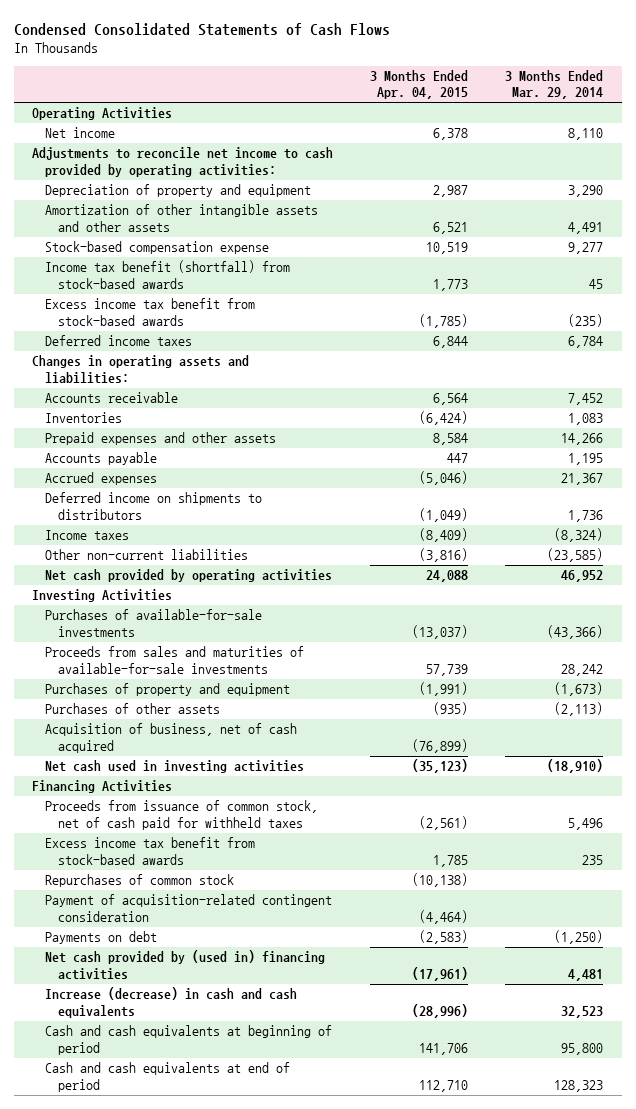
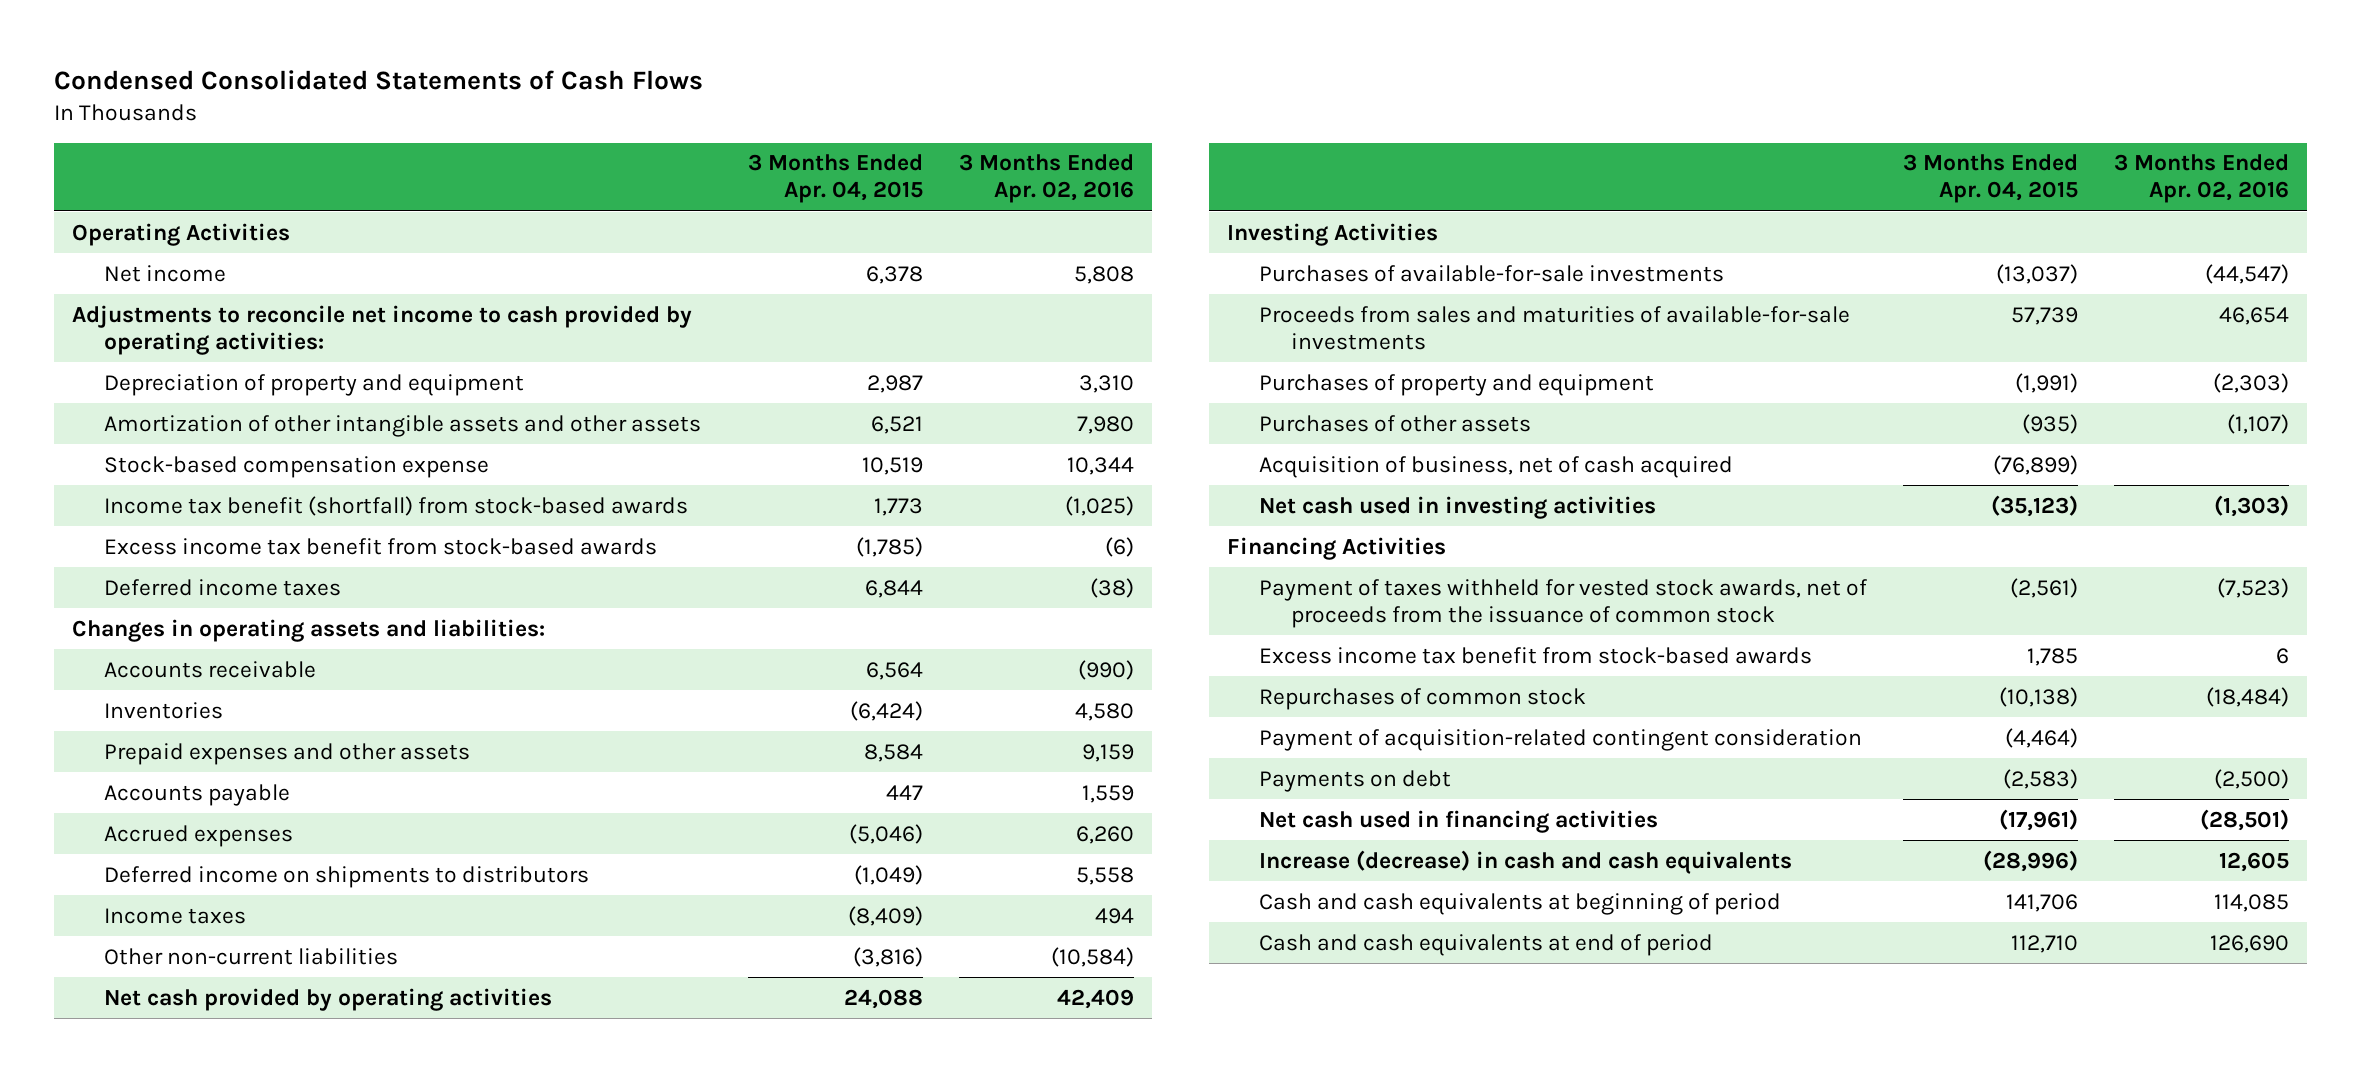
- | 3 Months Ended Apr. 04, 2015 | 3 Months Ended Mar. 29, 2014
+ | 3 Months Ended Apr. 04, 2015 | 3 Months Ended Apr. 02, 2016
- Proceeds from issuance of common stock, net of cash paid for withheld taxes | (2,561) | 5,496
+ Payment of taxes withheld for vested stock awards, net of proceeds from the issuance of common stock | (2,561) | (7,523)
- Net cash provided by (used in) financing activities | (17,961) | 4,481
+ Net cash used in financing activities | (17,961) | (28,501)

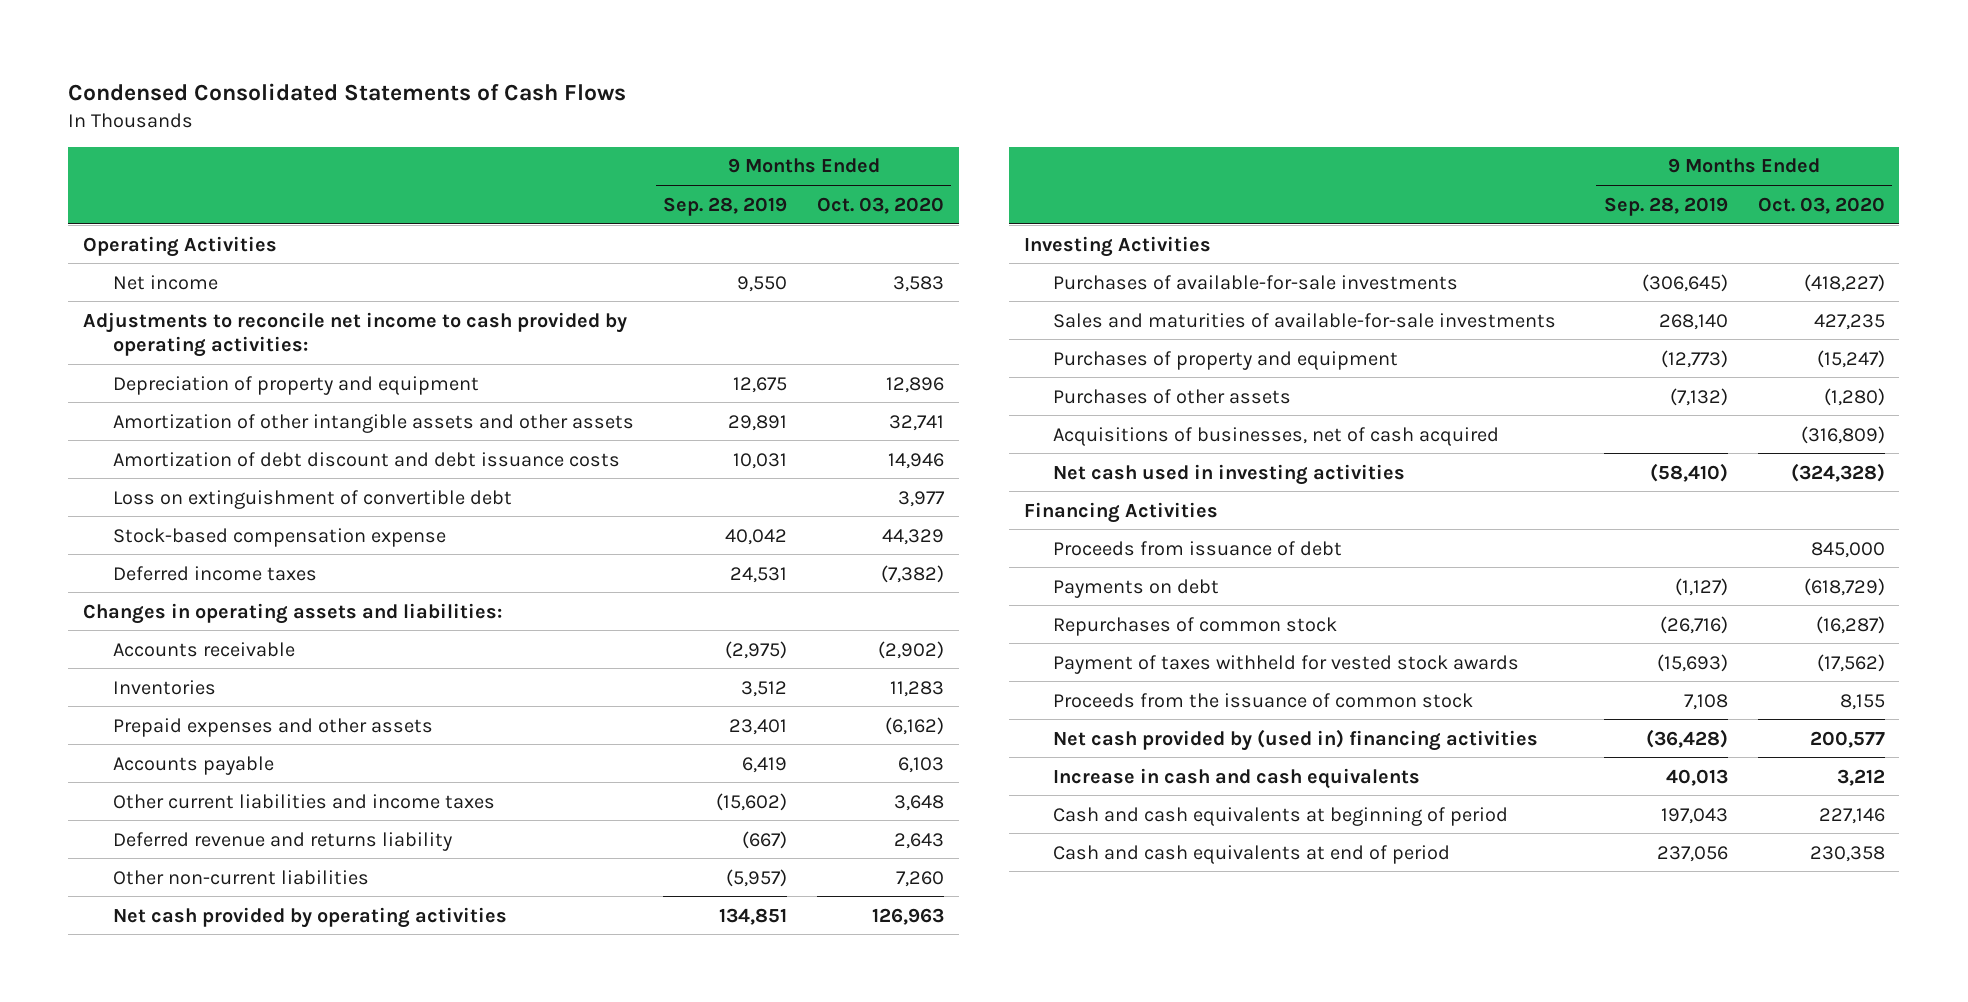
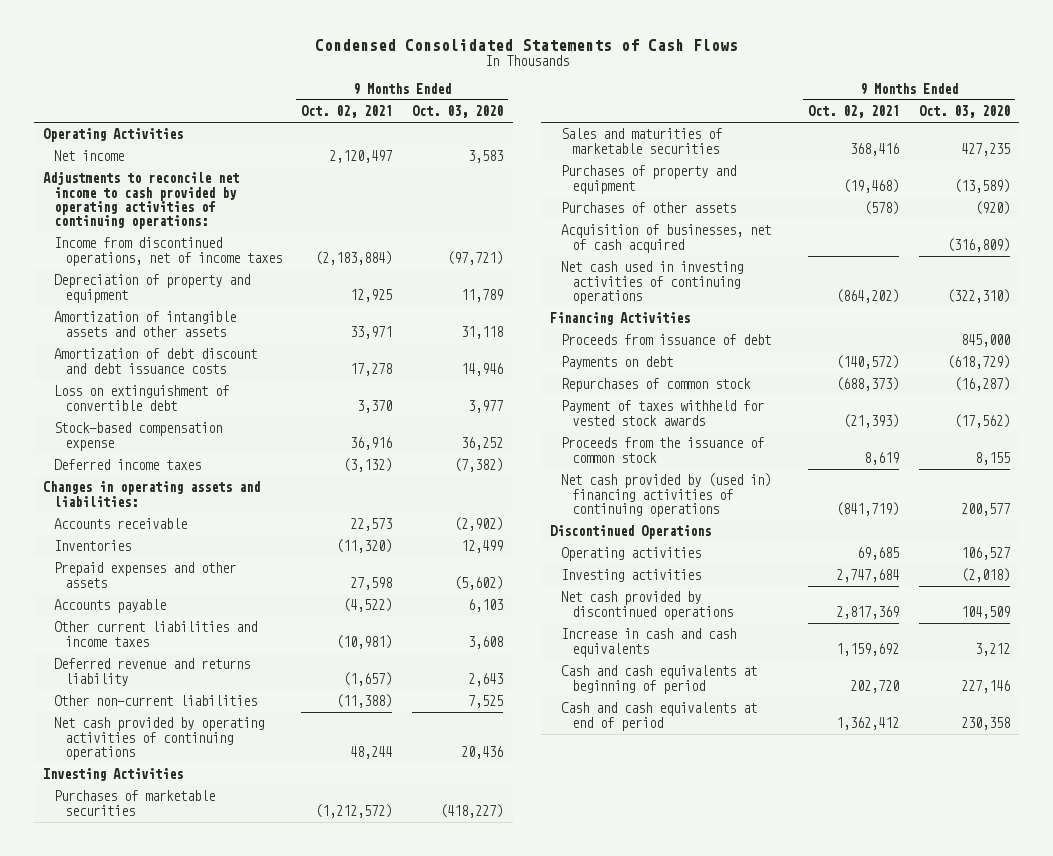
- | 9 Months Ended Sep. 28, 2019 | 9 Months Ended Oct. 03, 2020
+ | 9 Months Ended Oct. 02, 2021 | 9 Months Ended Oct. 03, 2020
- Adjustments to reconcile net income to cash provided by operating activities:
- Depreciation of property and equipment | 12,675 | 12,896
- Amortization of other intangible assets and other assets | 29,891 | 32,741
+ Adjustments to reconcile net income to cash provided by operating activities of continuing operations:
+ Income from discontinued operations, net of income taxes | (2,183,884) | (97,721)
+ Depreciation of property and equipment | 12,925 | 11,789
+ Amortization of intangible assets and other assets | 33,971 | 31,118
- Stock-based compensation expense | 40,042 | 44,329
+ Stock-based compensation expense | 36,916 | 36,252
- Inventories | 3,512 | 11,283
- Prepaid expenses and other assets | 23,401 | (6,162)
+ Inventories | (11,320) | 12,499
+ Prepaid expenses and other assets | 27,598 | (5,602)
- Other current liabilities and income taxes | (15,602) | 3,648
+ Other current liabilities and income taxes | (10,981) | 3,608
- Other non-current liabilities | (5,957) | 7,260
- Net cash provided by operating activities | 134,851 | 126,963
+ Other non-current liabilities | (11,388) | 7,525
+ Net cash provided by operating activities of continuing operations | 48,244 | 20,436
- Purchases of available-for-sale investments | (306,645) | (418,227)
- Sales and maturities of available-for-sale investments | 268,140 | 427,235
- Purchases of property and equipment | (12,773) | (15,247)
- Purchases of other assets | (7,132) | (1,280)
- Acquisitions of businesses, net of cash acquired | | (316,809)
- Net cash used in investing activities | (58,410) | (324,328)
+ Purchases of marketable securities | (1,212,572) | (418,227)
+ Sales and maturities of marketable securities | 368,416 | 427,235
+ Purchases of property and equipment | (19,468) | (13,589)
+ Purchases of other assets | (578) | (920)
+ Acquisition of businesses, net of cash acquired | | (316,809)
+ Net cash used in investing activities of continuing operations | (864,202) | (322,310)
- Net cash provided by (used in) financing activities | (36,428) | 200,577
+ Net cash provided by (used in) financing activities of continuing operations | (841,719) | 200,577
+ Discontinued Operations
+ Operating activities | 69,685 | 106,527
+ Investing activities | 2,747,684 | (2,018)
+ Net cash provided by discontinued operations | 2,817,369 | 104,509

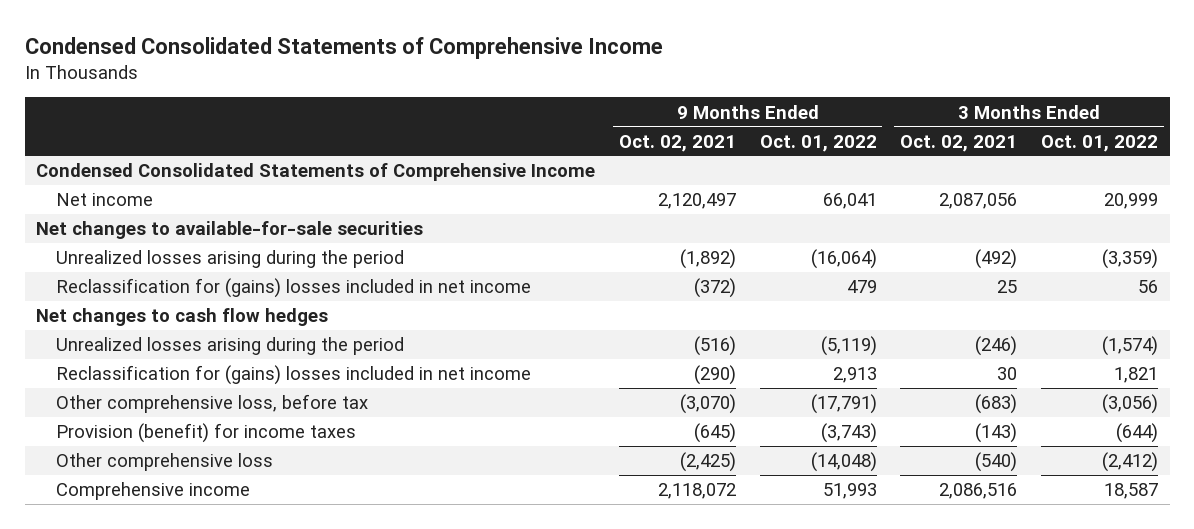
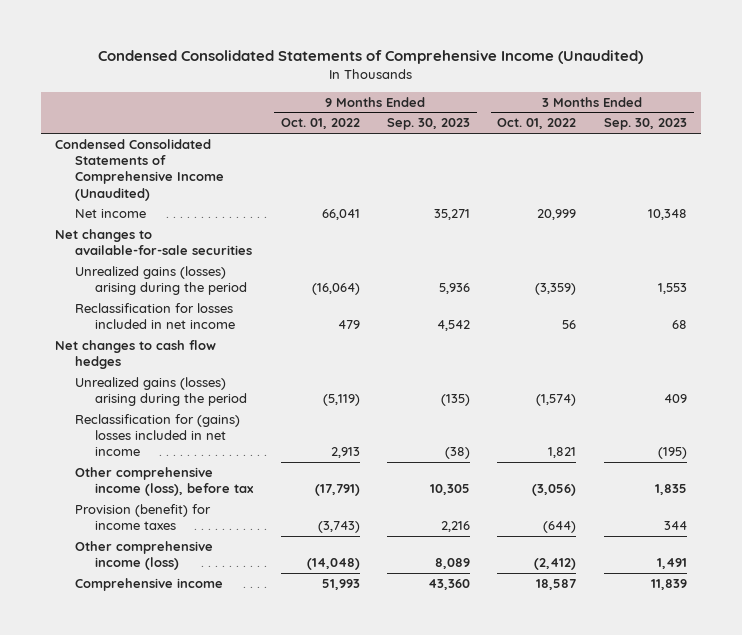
- Condensed Consolidated Statements of Comprehensive Income
+ Condensed Consolidated Statements of Comprehensive Income (Unaudited)
- | 9 Months Ended Oct. 02, 2021 | 9 Months Ended Oct. 01, 2022 | 3 Months Ended Oct. 02, 2021 | 3 Months Ended Oct. 01, 2022
+ | 9 Months Ended Oct. 01, 2022 | 9 Months Ended Sep. 30, 2023 | 3 Months Ended Oct. 01, 2022 | 3 Months Ended Sep. 30, 2023
- Condensed Consolidated Statements of Comprehensive Income
+ Condensed Consolidated Statements of Comprehensive Income (Unaudited)
- Unrealized losses arising during the period | (1,892) | (16,064) | (492) | (3,359)
- Reclassification for (gains) losses included in net income | (372) | 479 | 25 | 56
+ Unrealized gains (losses) arising during the period | (16,064) | 5,936 | (3,359) | 1,553
+ Reclassification for losses included in net income | 479 | 4,542 | 56 | 68
- Unrealized losses arising during the period | (516) | (5,119) | (246) | (1,574)
+ Unrealized gains (losses) arising during the period | (5,119) | (135) | (1,574) | 409
- Other comprehensive loss, before tax | (3,070) | (17,791) | (683) | (3,056)
+ Other comprehensive income (loss), before tax | (17,791) | 10,305 | (3,056) | 1,835
- Other comprehensive loss | (2,425) | (14,048) | (540) | (2,412)
+ Other comprehensive income (loss) | (14,048) | 8,089 | (2,412) | 1,491

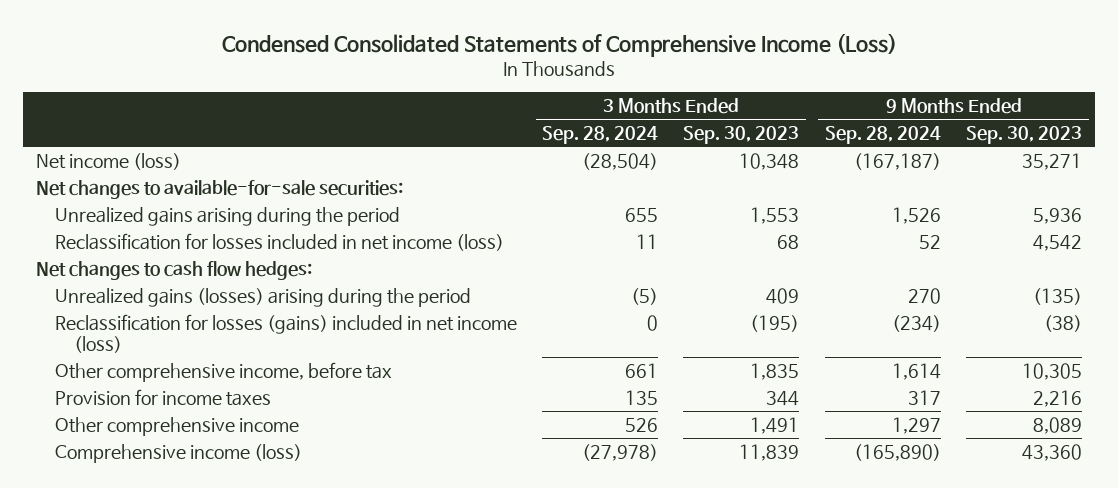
- Condensed Consolidated Statements of Comprehensive Income (Unaudited)
+ Condensed Consolidated Statements of Comprehensive Income (Loss)
- | 9 Months Ended Oct. 01, 2022 | 9 Months Ended Sep. 30, 2023 | 3 Months Ended Oct. 01, 2022 | 3 Months Ended Sep. 30, 2023
+ | 3 Months Ended Sep. 28, 2024 | 3 Months Ended Sep. 30, 2023 | 9 Months Ended Sep. 28, 2024 | 9 Months Ended Sep. 30, 2023
- Condensed Consolidated Statements of Comprehensive Income (Unaudited)
- Net income | 66,041 | 35,271 | 20,999 | 10,348
- Net changes to available-for-sale securities
- Unrealized gains (losses) arising during the period | (16,064) | 5,936 | (3,359) | 1,553
- Reclassification for losses included in net income | 479 | 4,542 | 56 | 68
- Net changes to cash flow hedges
+ Net income (loss) | (28,504) | 10,348 | (167,187) | 35,271
+ Net changes to available-for-sale securities:
+ Unrealized gains arising during the period | 655 | 1,553 | 1,526 | 5,936
+ Reclassification for losses included in net income (loss) | 11 | 68 | 52 | 4,542
+ Net changes to cash flow hedges:
- Reclassification for (gains) losses included in net income | 2,913 | (38) | 1,821 | (195)
- Other comprehensive income (loss), before tax | (17,791) | 10,305 | (3,056) | 1,835
- Provision (benefit) for income taxes | (3,743) | 2,216 | (644) | 344
- Other comprehensive income (loss) | (14,048) | 8,089 | (2,412) | 1,491
- Comprehensive income | 51,993 | 43,360 | 18,587 | 11,839
+ Reclassification for losses (gains) included in net income (loss) | 0 | (195) | (234) | (38)
+ Other comprehensive income, before tax | 661 | 1,835 | 1,614 | 10,305
+ Provision for income taxes | 135 | 344 | 317 | 2,216
+ Other comprehensive income | 526 | 1,491 | 1,297 | 8,089
+ Comprehensive income (loss) | (27,978) | 11,839 | (165,890) | 43,360

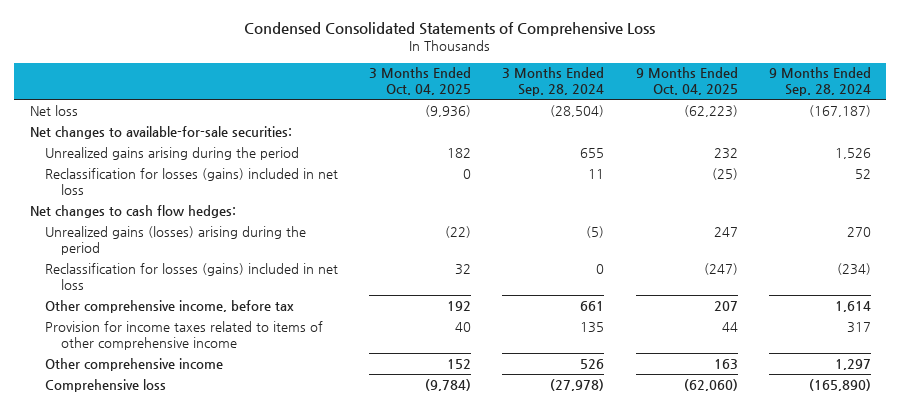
- Condensed Consolidated Statements of Comprehensive Income (Loss)
+ Condensed Consolidated Statements of Comprehensive Loss
- | 3 Months Ended Sep. 28, 2024 | 3 Months Ended Sep. 30, 2023 | 9 Months Ended Sep. 28, 2024 | 9 Months Ended Sep. 30, 2023
+ | 3 Months Ended Oct. 04, 2025 | 3 Months Ended Sep. 28, 2024 | 9 Months Ended Oct. 04, 2025 | 9 Months Ended Sep. 28, 2024
- Net income (loss) | (28,504) | 10,348 | (167,187) | 35,271
+ Net loss | (9,936) | (28,504) | (62,223) | (167,187)
- Reclassification for losses included in net income (loss) | 11 | 68 | 52 | 4,542
+ Reclassification for losses (gains) included in net loss | 0 | 11 | (25) | 52
- Reclassification for losses (gains) included in net income (loss) | 0 | (195) | (234) | (38)
+ Reclassification for losses (gains) included in net loss | 32 | 0 | (247) | (234)
- Provision for income taxes | 135 | 344 | 317 | 2,216
+ Provision for income taxes related to items of other comprehensive income | 40 | 135 | 44 | 317
- Comprehensive income (loss) | (27,978) | 11,839 | (165,890) | 43,360
+ Comprehensive loss | (9,784) | (27,978) | (62,060) | (165,890)

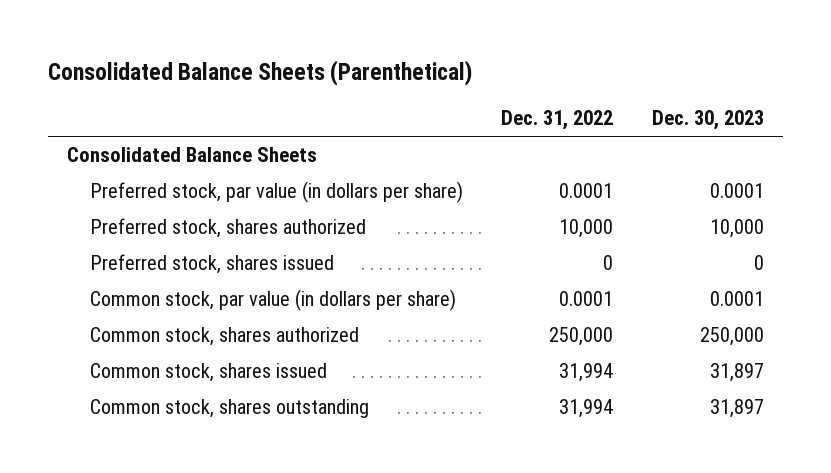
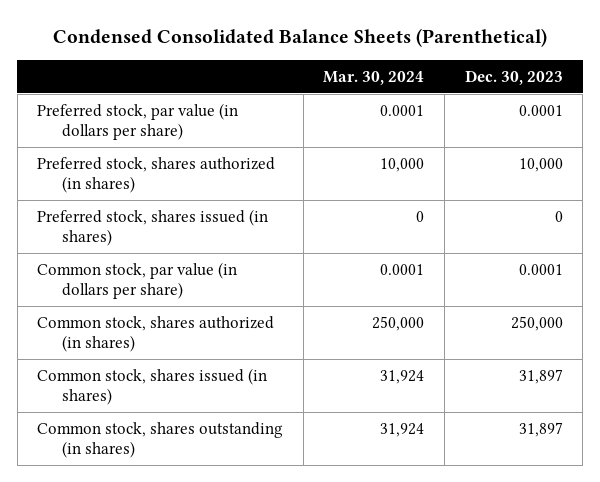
- Consolidated Balance Sheets (Parenthetical)
+ Condensed Consolidated Balance Sheets (Parenthetical)
- | Dec. 31, 2022 | Dec. 30, 2023
+ | Mar. 30, 2024 | Dec. 30, 2023
- Consolidated Balance Sheets
- Preferred stock, shares authorized | 10,000 | 10,000
- Preferred stock, shares issued | 0 | 0
+ Preferred stock, shares authorized (in shares) | 10,000 | 10,000
+ Preferred stock, shares issued (in shares) | 0 | 0
- Common stock, shares authorized | 250,000 | 250,000
- Common stock, shares issued | 31,994 | 31,897
- Common stock, shares outstanding | 31,994 | 31,897
+ Common stock, shares authorized (in shares) | 250,000 | 250,000
+ Common stock, shares issued (in shares) | 31,924 | 31,897
+ Common stock, shares outstanding (in shares) | 31,924 | 31,897

